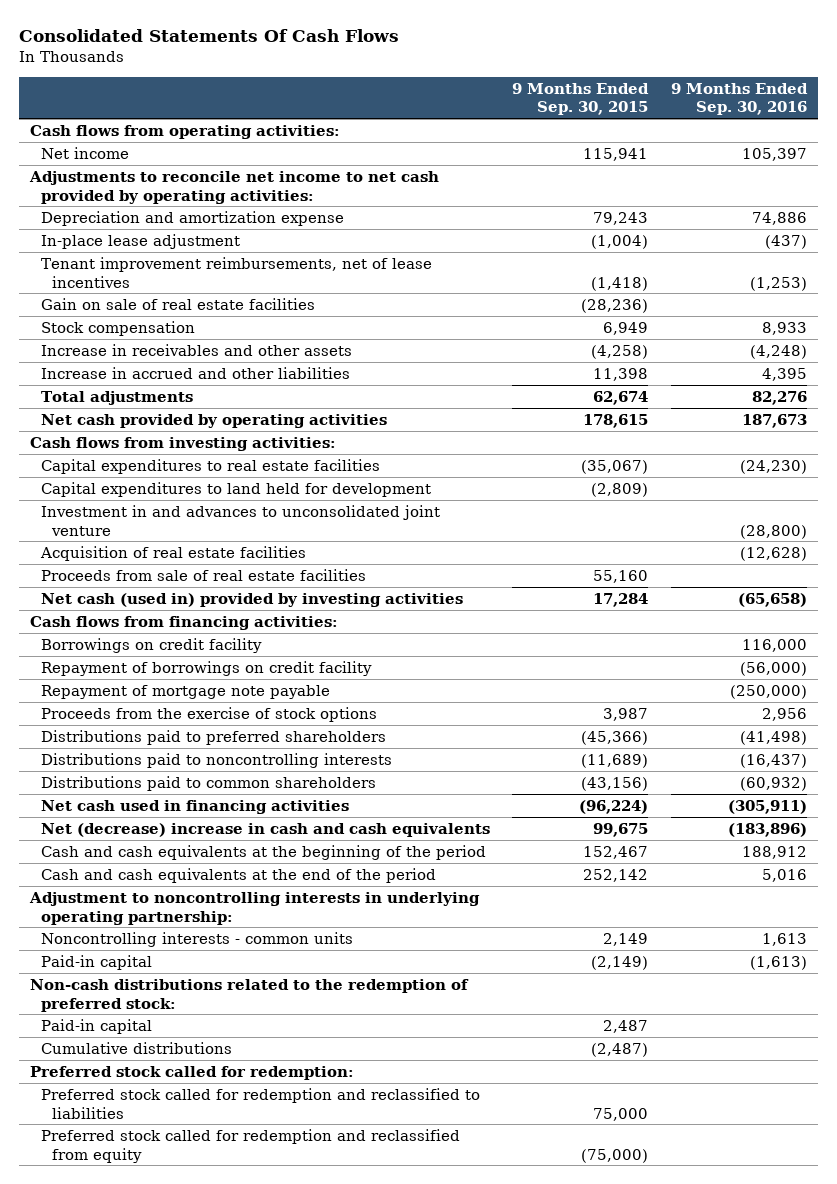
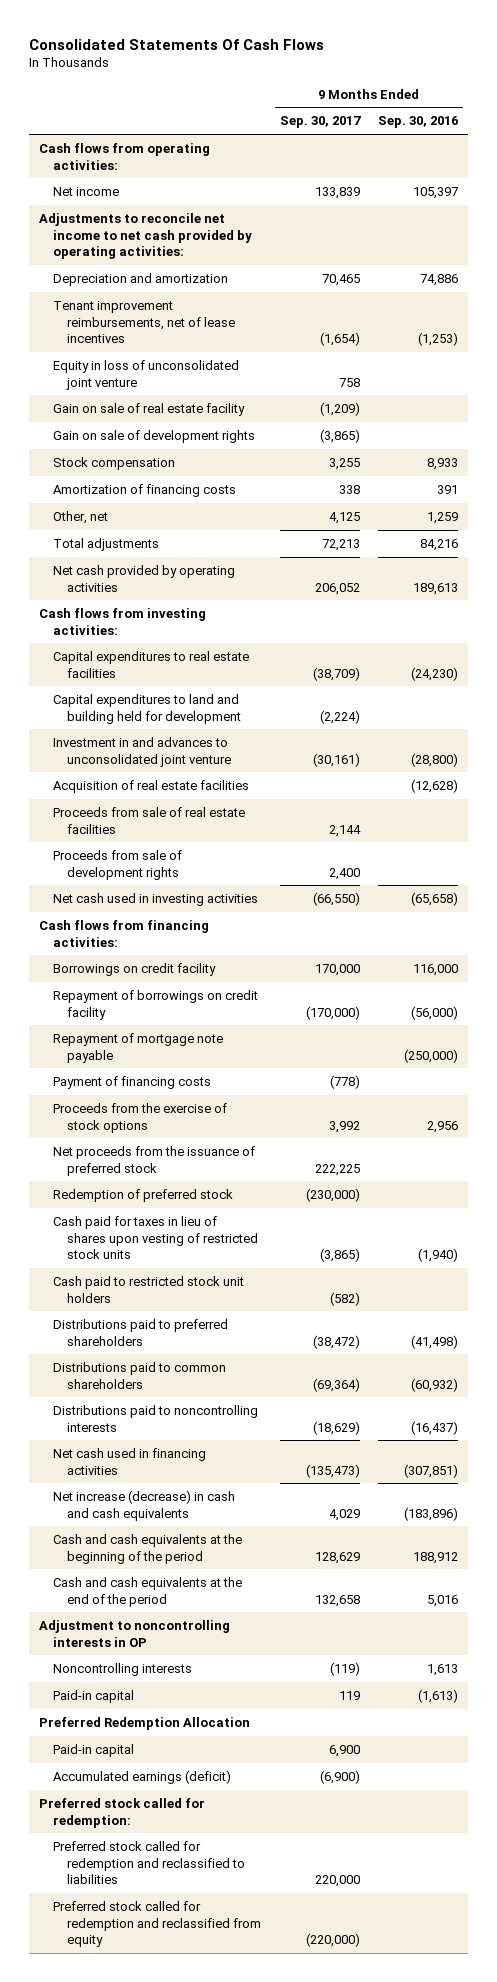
- | 9 Months Ended Sep. 30, 2015 | 9 Months Ended Sep. 30, 2016
+ | 9 Months Ended Sep. 30, 2017 | 9 Months Ended Sep. 30, 2016
- Depreciation and amortization expense | 79,243 | 74,886
- In-place lease adjustment | (1,004) | (437)
+ Depreciation and amortization | 70,465 | 74,886
- Gain on sale of real estate facilities | (28,236) |
+ Equity in loss of unconsolidated joint venture | 758 |
+ Gain on sale of real estate facility | (1,209) |
+ Gain on sale of development rights | (3,865) |
- Increase in receivables and other assets | (4,258) | (4,248)
- Increase in accrued and other liabilities | 11,398 | 4,395
- Total adjustments | 62,674 | 82,276
- Net cash provided by operating activities | 178,615 | 187,673
+ Amortization of financing costs | 338 | 391
+ Other, net | 4,125 | 1,259
+ Total adjustments | 72,213 | 84,216
+ Net cash provided by operating activities | 206,052 | 189,613
- Capital expenditures to land held for development | (2,809) |
+ Capital expenditures to land and building held for development | (2,224) |
- Net cash (used in) provided by investing activities | 17,284 | (65,658)
+ Proceeds from sale of development rights | 2,400 |
+ Net cash used in investing activities | (66,550) | (65,658)
+ Payment of financing costs | (778) |
+ Net proceeds from the issuance of preferred stock | 222,225 |
+ Redemption of preferred stock | (230,000) |
+ Cash paid for taxes in lieu of shares upon vesting of restricted stock units | (3,865) | (1,940)
+ Cash paid to restricted stock unit holders | (582) |
- Net cash used in financing activities | (96,224) | (305,911)
- Net (decrease) increase in cash and cash equivalents | 99,675 | (183,896)
moved down: Distributions paid to noncontrolling interests | (18,629) | (16,437)
+ Net cash used in financing activities | (135,473) | (307,851)
+ Net increase (decrease) in cash and cash equivalents | 4,029 | (183,896)
- Adjustment to noncontrolling interests in underlying operating partnership:
- Noncontrolling interests - common units | 2,149 | 1,613
+ Adjustment to noncontrolling interests in OP
+ Noncontrolling interests | (119) | 1,613
- Non-cash distributions related to the redemption of preferred stock:
+ Preferred Redemption Allocation
- Cumulative distributions | (2,487) |
+ Accumulated earnings (deficit) | (6,900) |

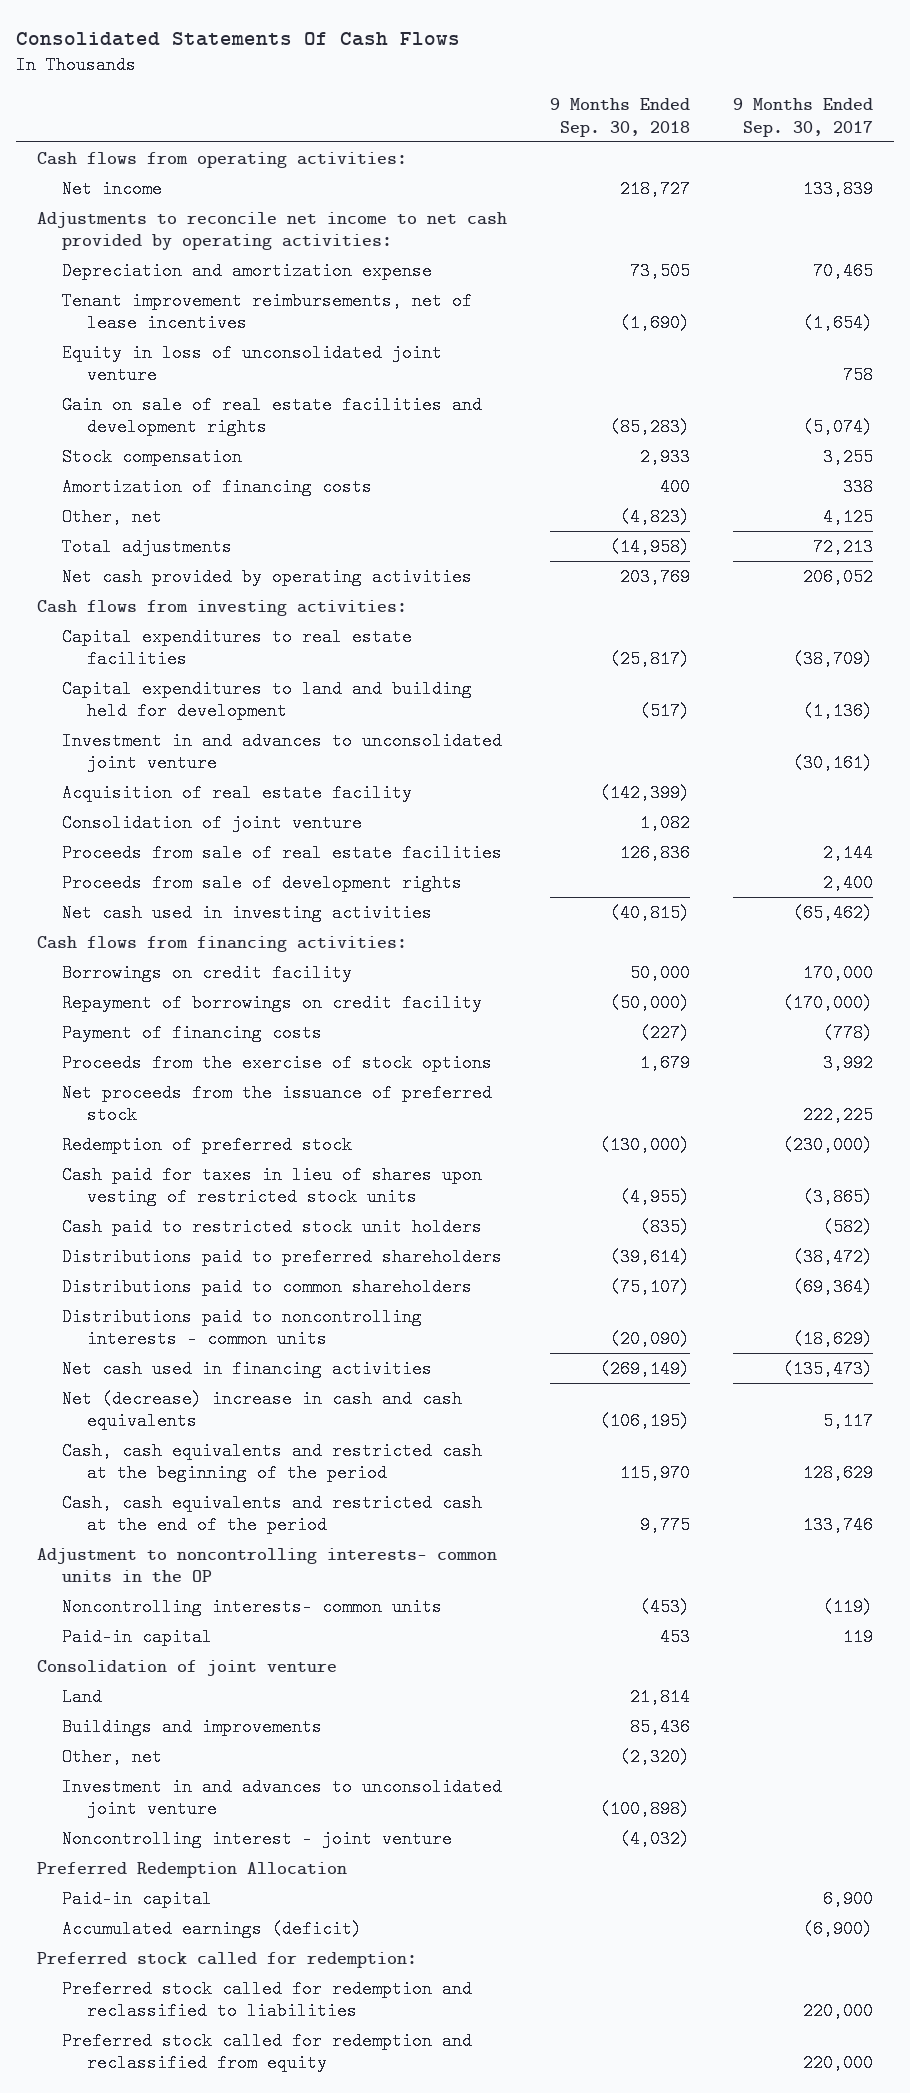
- | 9 Months Ended Sep. 30, 2017 | 9 Months Ended Sep. 30, 2016
+ | 9 Months Ended Sep. 30, 2018 | 9 Months Ended Sep. 30, 2017
- Depreciation and amortization | 70,465 | 74,886
+ Depreciation and amortization expense | 73,505 | 70,465
- Gain on sale of real estate facility | (1,209) |
- Gain on sale of development rights | (3,865) |
+ Gain on sale of real estate facilities and development rights | (85,283) | (5,074)
- Capital expenditures to land and building held for development | (2,224) |
+ Capital expenditures to land and building held for development | (517) | (1,136)
- Acquisition of real estate facilities | | (12,628)
+ Acquisition of real estate facility | (142,399) |
+ Consolidation of joint venture | 1,082 |
- Net cash used in investing activities | (66,550) | (65,658)
+ Net cash used in investing activities | (40,815) | (65,462)
- Repayment of mortgage note payable | | (250,000)
- Distributions paid to noncontrolling interests | (18,629) | (16,437)
+ Distributions paid to noncontrolling interests - common units | (20,090) | (18,629)
- Net increase (decrease) in cash and cash equivalents | 4,029 | (183,896)
- Cash and cash equivalents at the beginning of the period | 128,629 | 188,912
- Cash and cash equivalents at the end of the period | 132,658 | 5,016
- Adjustment to noncontrolling interests in OP
- Noncontrolling interests | (119) | 1,613
+ Net (decrease) increase in cash and cash equivalents | (106,195) | 5,117
+ Cash, cash equivalents and restricted cash at the beginning of the period | 115,970 | 128,629
+ Cash, cash equivalents and restricted cash at the end of the period | 9,775 | 133,746
+ Adjustment to noncontrolling interests- common units in the OP
+ Noncontrolling interests- common units | (453) | (119)
+ Consolidation of joint venture
+ Land | 21,814 |
+ Buildings and improvements | 85,436 |
+ Other, net | (2,320) |
+ Investment in and advances to unconsolidated joint venture | (100,898) |
+ Noncontrolling interest - joint venture | (4,032) |
- Preferred stock called for redemption and reclassified from equity | (220,000) |
+ Preferred stock called for redemption and reclassified from equity | | 220,000

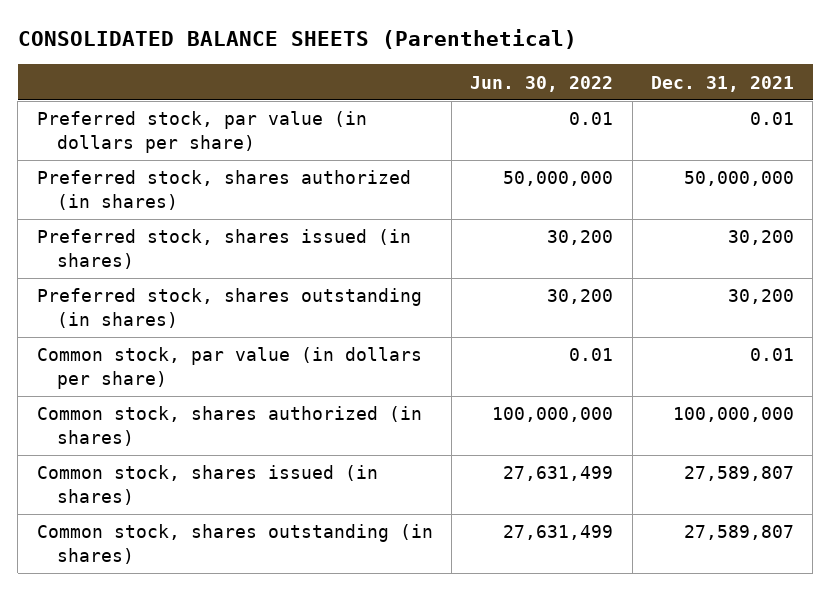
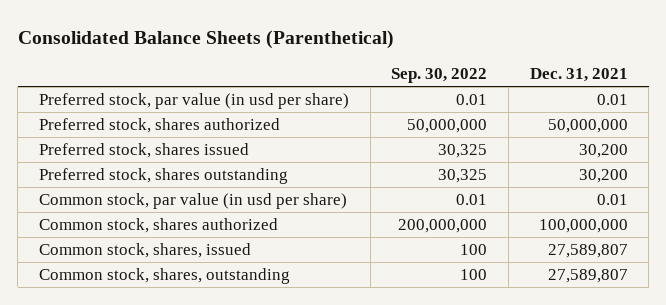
- CONSOLIDATED BALANCE SHEETS (Parenthetical)
+ Consolidated Balance Sheets (Parenthetical)
- | Jun. 30, 2022 | Dec. 31, 2021
+ | Sep. 30, 2022 | Dec. 31, 2021
- Preferred stock, par value (in dollars per share) | 0.01 | 0.01
- Preferred stock, shares authorized (in shares) | 50,000,000 | 50,000,000
- Preferred stock, shares issued (in shares) | 30,200 | 30,200
- Preferred stock, shares outstanding (in shares) | 30,200 | 30,200
- Common stock, par value (in dollars per share) | 0.01 | 0.01
- Common stock, shares authorized (in shares) | 100,000,000 | 100,000,000
- Common stock, shares issued (in shares) | 27,631,499 | 27,589,807
- Common stock, shares outstanding (in shares) | 27,631,499 | 27,589,807
+ Preferred stock, par value (in usd per share) | 0.01 | 0.01
+ Preferred stock, shares authorized | 50,000,000 | 50,000,000
+ Preferred stock, shares issued | 30,325 | 30,200
+ Preferred stock, shares outstanding | 30,325 | 30,200
+ Common stock, par value (in usd per share) | 0.01 | 0.01
+ Common stock, shares authorized | 200,000,000 | 100,000,000
+ Common stock, shares, issued | 100 | 27,589,807
+ Common stock, shares, outstanding | 100 | 27,589,807

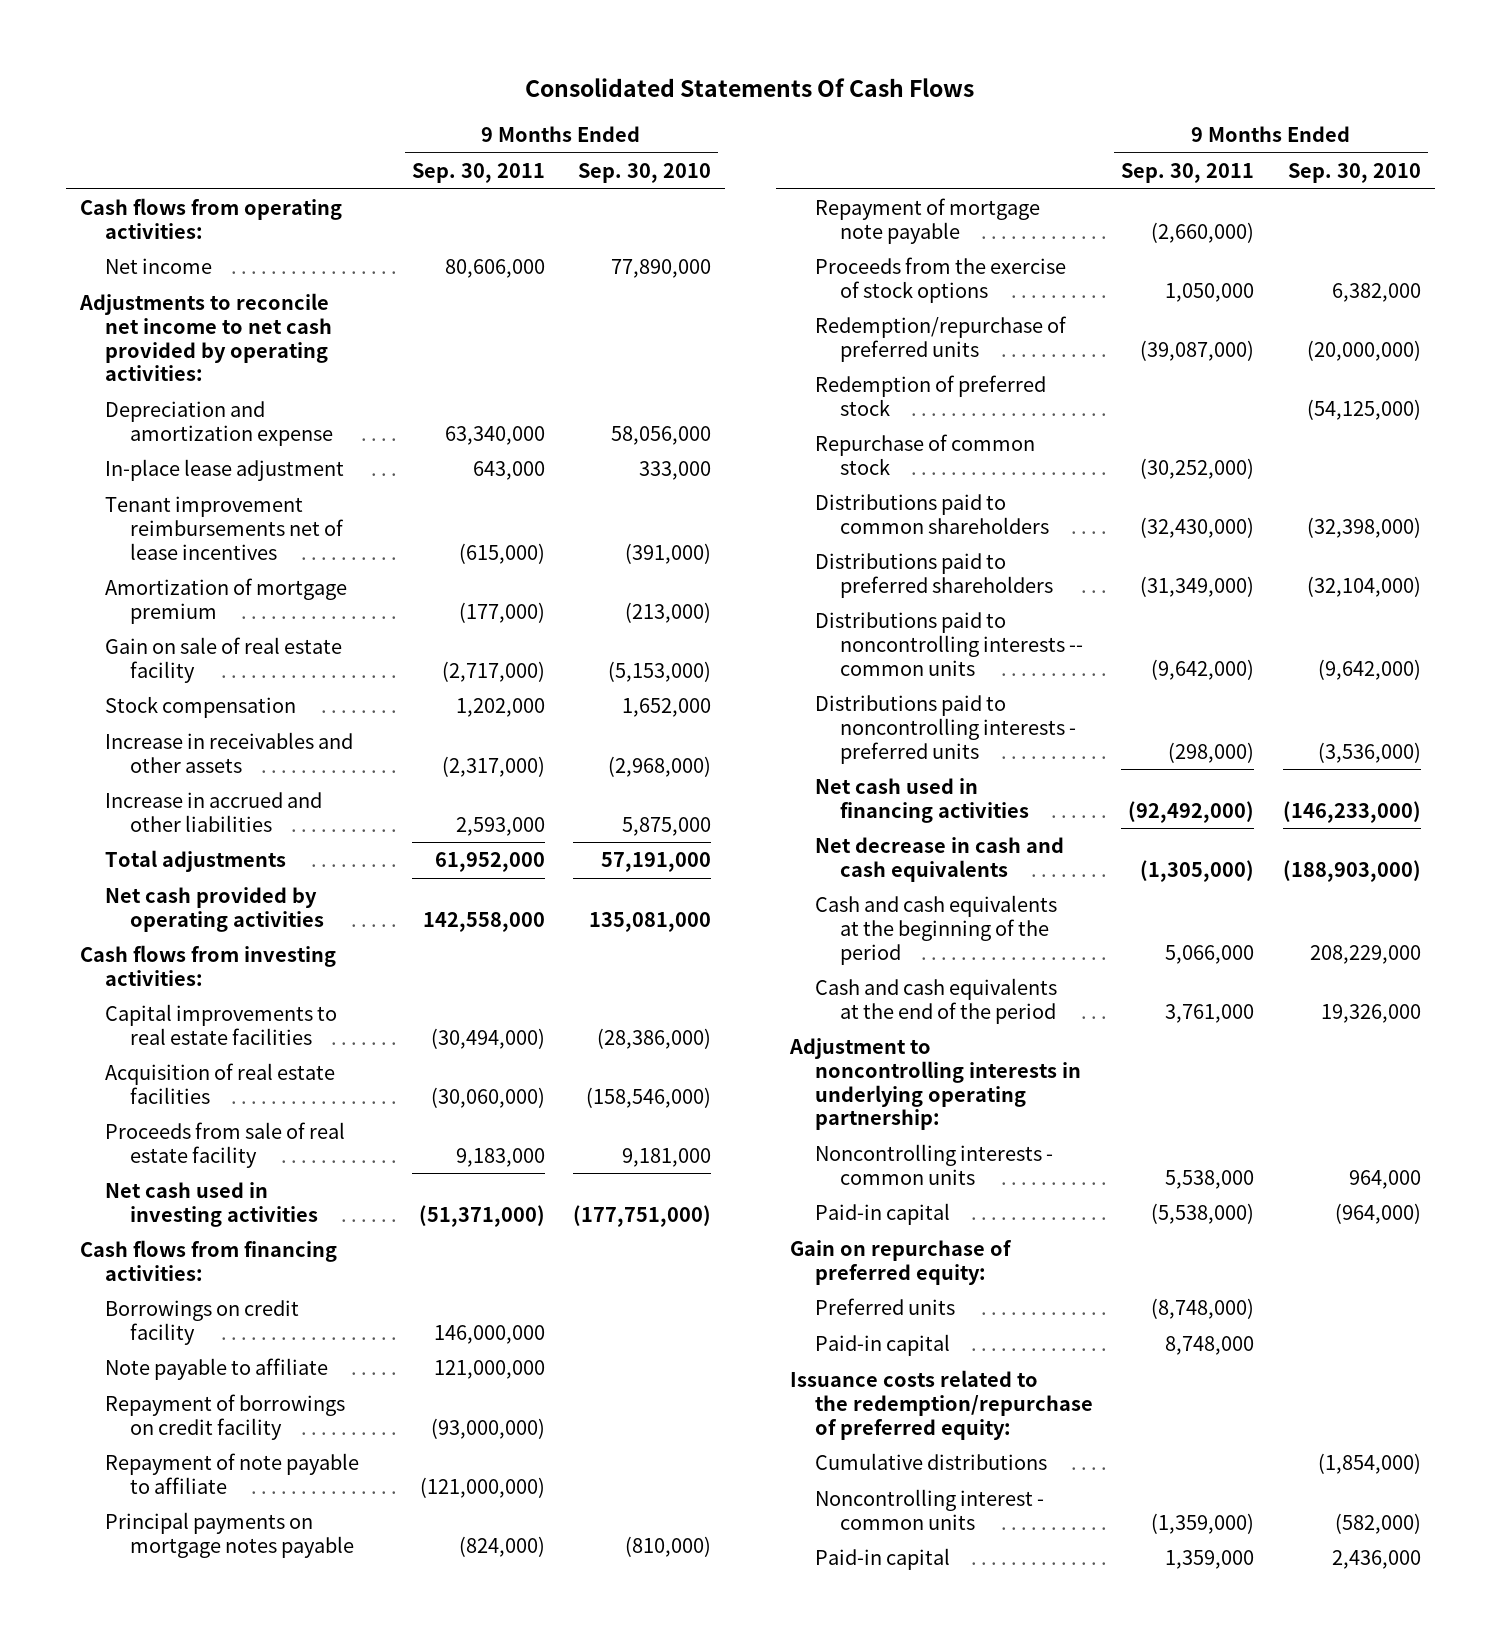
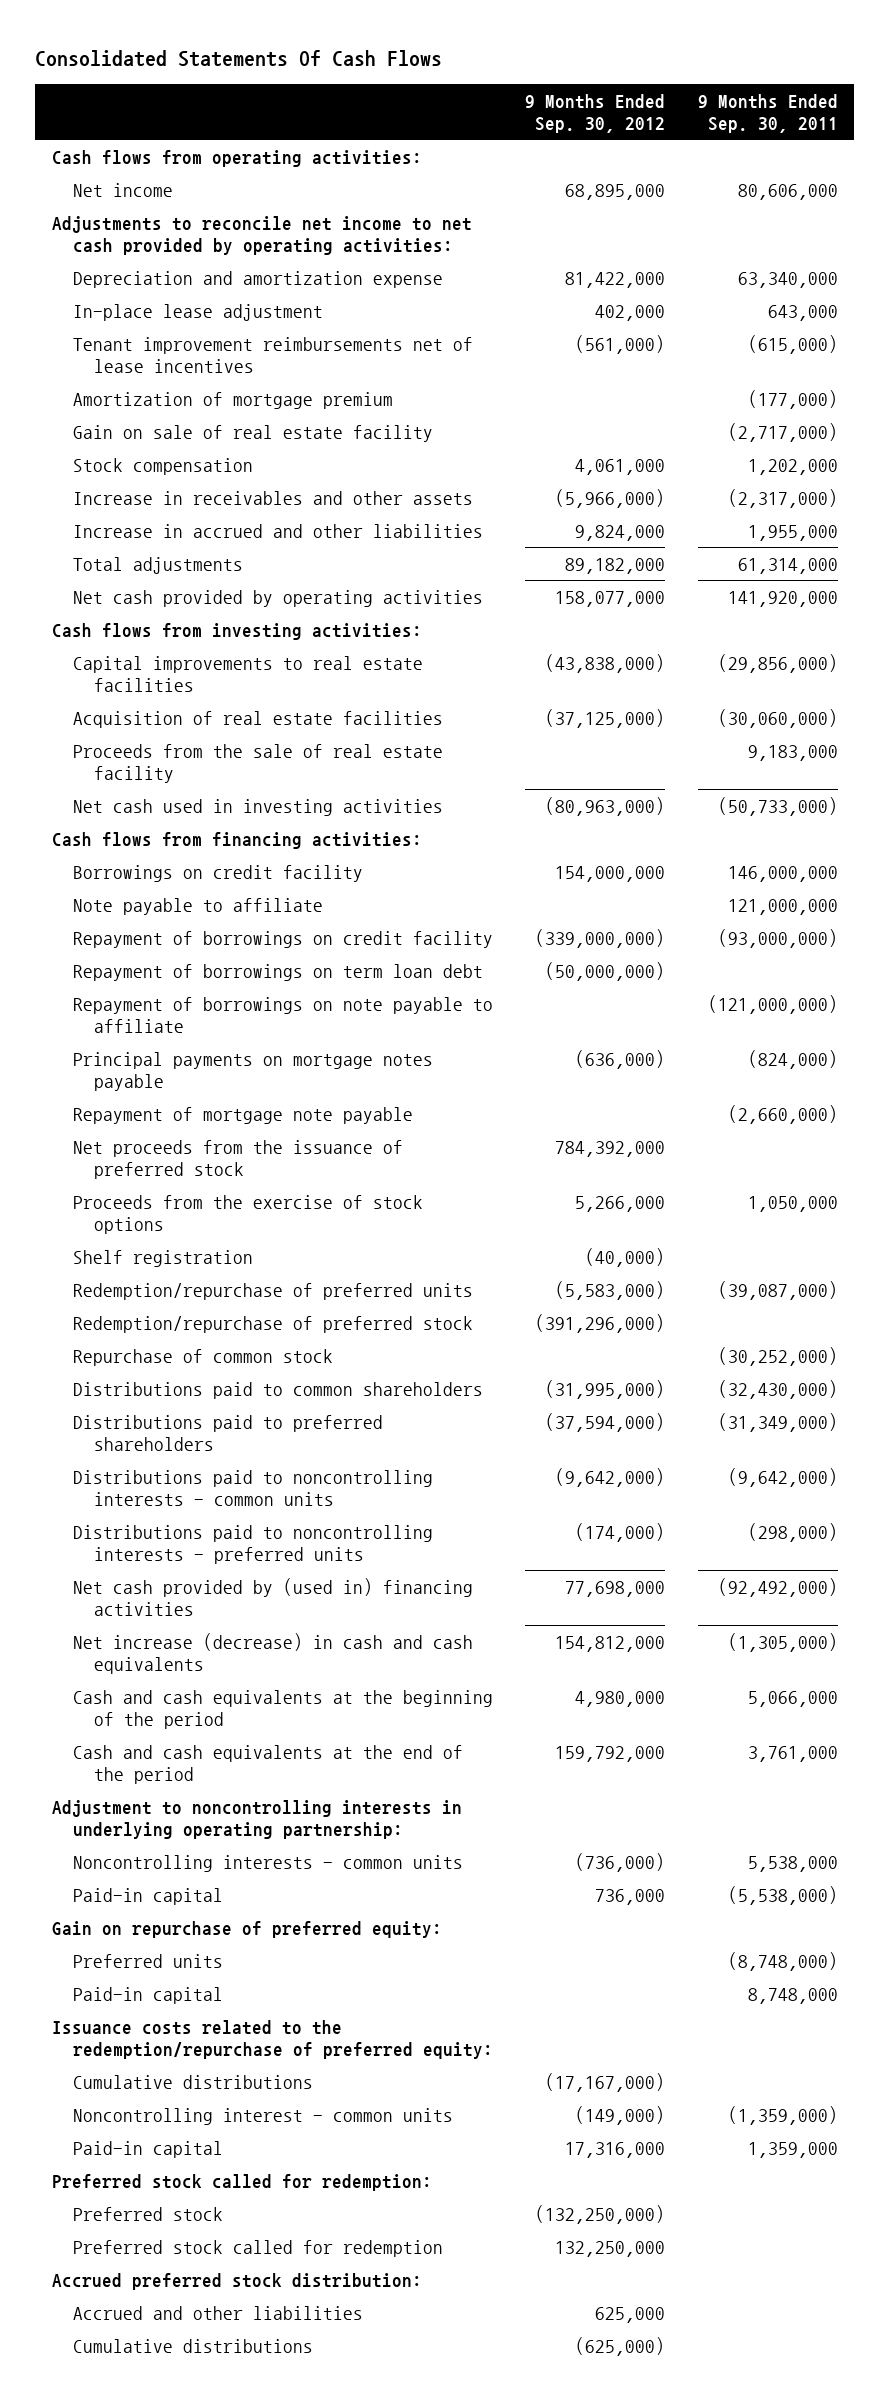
- | 9 Months Ended Sep. 30, 2011 | 9 Months Ended Sep. 30, 2010
+ | 9 Months Ended Sep. 30, 2012 | 9 Months Ended Sep. 30, 2011
- Increase in accrued and other liabilities | 2,593,000 | 5,875,000
- Total adjustments | 61,952,000 | 57,191,000
- Net cash provided by operating activities | 142,558,000 | 135,081,000
+ Increase in accrued and other liabilities | 9,824,000 | 1,955,000
+ Total adjustments | 89,182,000 | 61,314,000
+ Net cash provided by operating activities | 158,077,000 | 141,920,000
- Capital improvements to real estate facilities | (30,494,000) | (28,386,000)
+ Capital improvements to real estate facilities | (43,838,000) | (29,856,000)
- Proceeds from sale of real estate facility | 9,183,000 | 9,181,000
- Net cash used in investing activities | (51,371,000) | (177,751,000)
+ Proceeds from the sale of real estate facility | | 9,183,000
+ Net cash used in investing activities | (80,963,000) | (50,733,000)
- Repayment of note payable to affiliate | (121,000,000) |
+ Repayment of borrowings on term loan debt | (50,000,000) |
+ Repayment of borrowings on note payable to affiliate | | (121,000,000)
+ Net proceeds from the issuance of preferred stock | 784,392,000 |
+ Shelf registration | (40,000) |
- Redemption of preferred stock | | (54,125,000)
+ Redemption/repurchase of preferred stock | (391,296,000) |
- Distributions paid to noncontrolling interests -- common units | (9,642,000) | (9,642,000)
+ Distributions paid to noncontrolling interests - common units | (9,642,000) | (9,642,000)
- Net cash used in financing activities | (92,492,000) | (146,233,000)
- Net decrease in cash and cash equivalents | (1,305,000) | (188,903,000)
+ Net cash provided by (used in) financing activities | 77,698,000 | (92,492,000)
+ Net increase (decrease) in cash and cash equivalents | 154,812,000 | (1,305,000)
+ Preferred stock called for redemption:
+ Preferred stock | (132,250,000) |
+ Preferred stock called for redemption | 132,250,000 |
+ Accrued preferred stock distribution:
+ Accrued and other liabilities | 625,000 |
+ Cumulative distributions | (625,000) |

